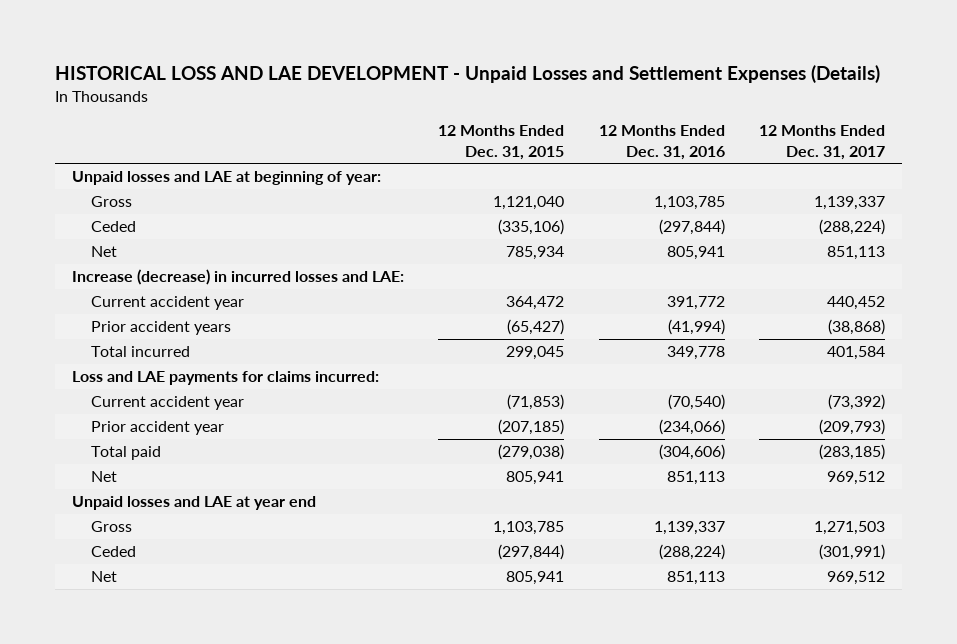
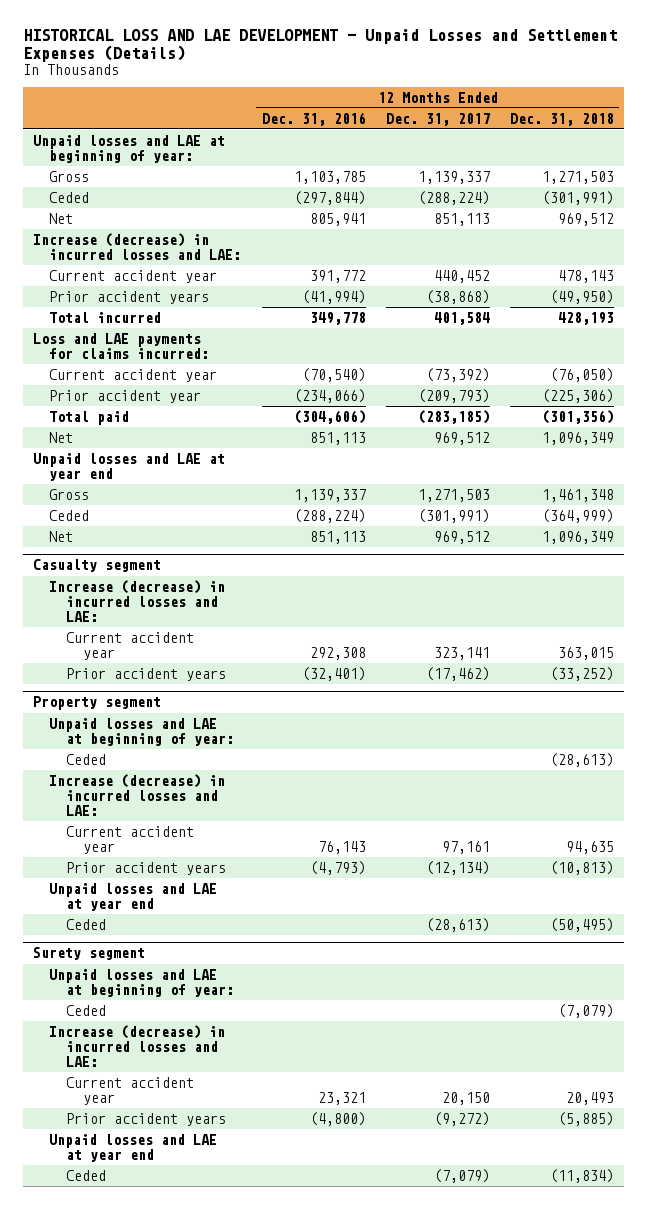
- | 12 Months Ended Dec. 31, 2015 | 12 Months Ended Dec. 31, 2016 | 12 Months Ended Dec. 31, 2017
+ | 12 Months Ended Dec. 31, 2016 | 12 Months Ended Dec. 31, 2017 | 12 Months Ended Dec. 31, 2018
+ Casualty segment
+ Increase (decrease) in incurred losses and LAE:
+ Current accident year | 292,308 | 323,141 | 363,015
+ Prior accident years | (32,401) | (17,462) | (33,252)
+ Property segment
+ Unpaid losses and LAE at beginning of year:
+ Ceded | | | (28,613)
+ Increase (decrease) in incurred losses and LAE:
+ Current accident year | 76,143 | 97,161 | 94,635
+ Prior accident years | (4,793) | (12,134) | (10,813)
+ Unpaid losses and LAE at year end
+ Ceded | | (28,613) | (50,495)
+ Surety segment
+ Unpaid losses and LAE at beginning of year:
+ Ceded | | | (7,079)
+ Increase (decrease) in incurred losses and LAE:
+ Current accident year | 23,321 | 20,150 | 20,493
+ Prior accident years | (4,800) | (9,272) | (5,885)
+ Unpaid losses and LAE at year end
+ Ceded | | (7,079) | (11,834)

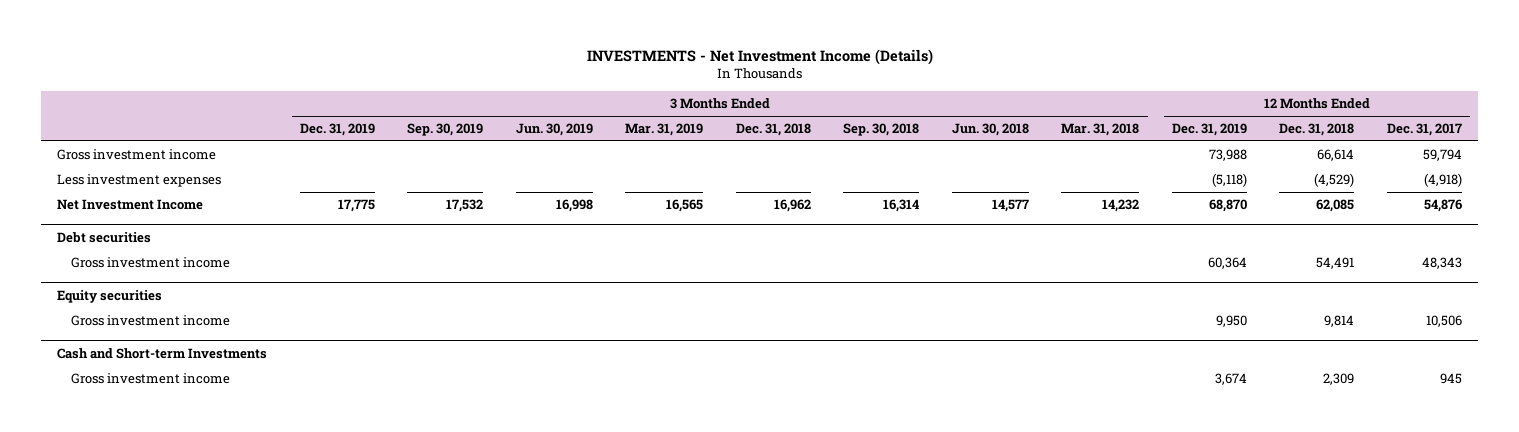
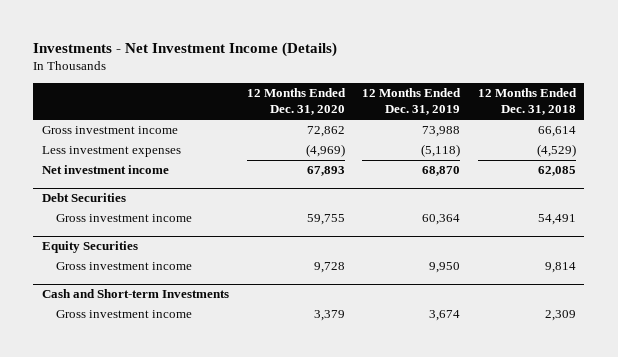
- INVESTMENTS - Net Investment Income (Details)
+ Investments - Net Investment Income (Details)
- | 3 Months Ended Dec. 31, 2019 | 3 Months Ended Sep. 30, 2019 | 3 Months Ended Jun. 30, 2019 | 3 Months Ended Mar. 31, 2019 | 3 Months Ended Dec. 31, 2018 | 3 Months Ended Sep. 30, 2018 | 3 Months Ended Jun. 30, 2018 | 3 Months Ended Mar. 31, 2018 | 12 Months Ended Dec. 31, 2019 | 12 Months Ended Dec. 31, 2018 | 12 Months Ended Dec. 31, 2017
+ | 12 Months Ended Dec. 31, 2020 | 12 Months Ended Dec. 31, 2019 | 12 Months Ended Dec. 31, 2018
- Net Investment Income | 17,775 | 17,532 | 16,998 | 16,565 | 16,962 | 16,314 | 14,577 | 14,232 | 68,870 | 62,085 | 54,876
- Debt securities
+ Net investment income | 67,893 | 68,870 | 62,085
+ Debt Securities
- Equity securities
+ Equity Securities

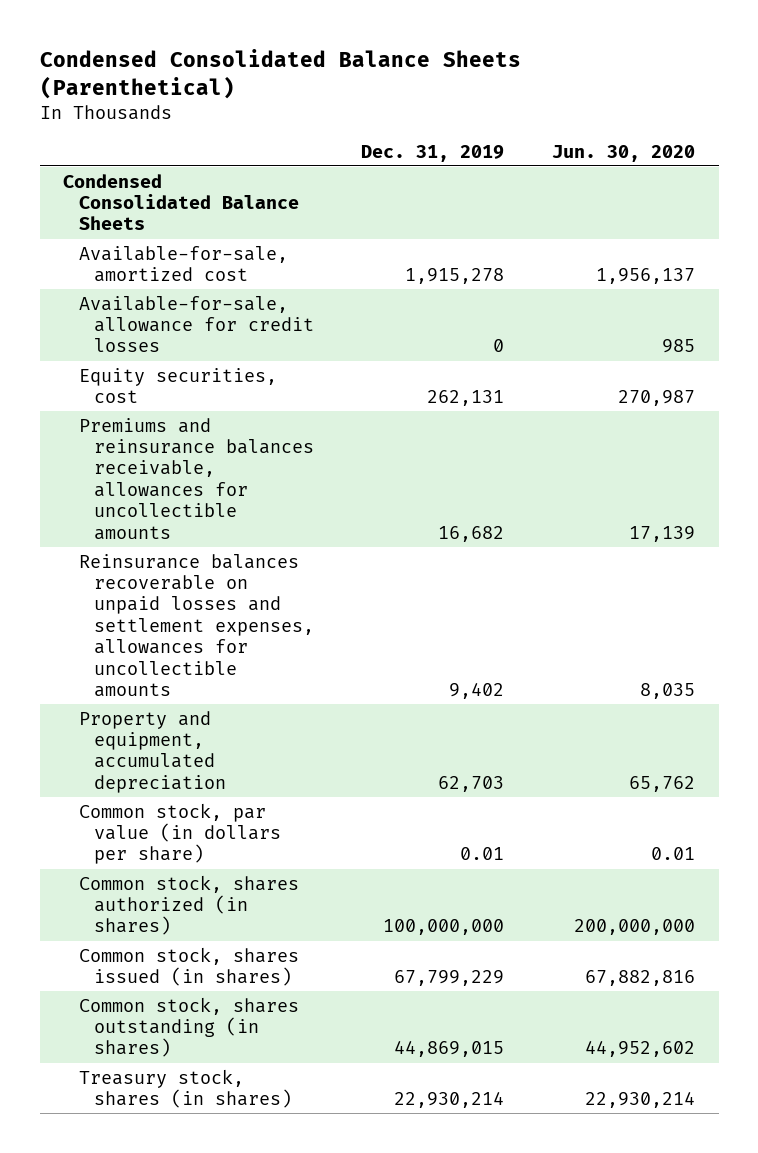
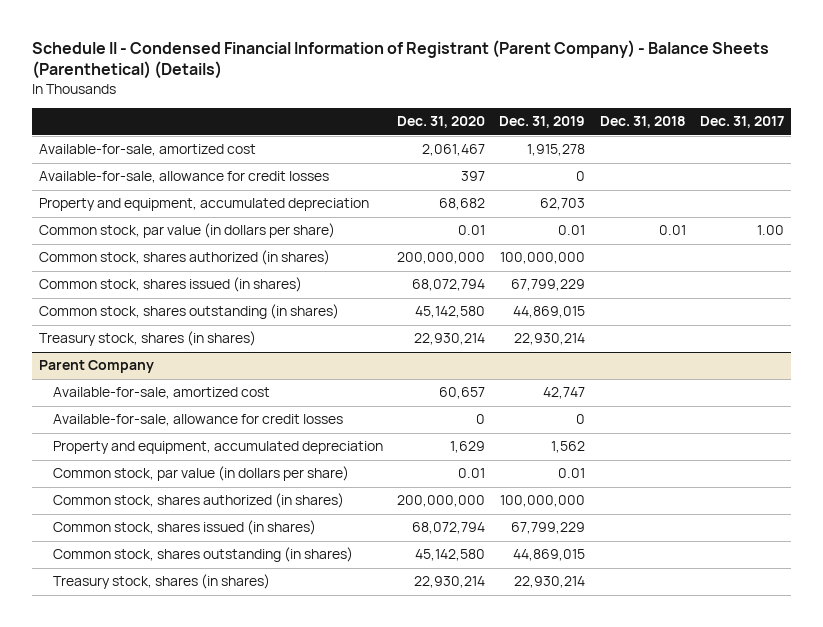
- Condensed Consolidated Balance Sheets (Parenthetical)
+ Schedule II - Condensed Financial Information of Registrant (Parent Company) - Balance Sheets (Parenthetical) (Details)
- | Dec. 31, 2019 | Jun. 30, 2020
+ | Dec. 31, 2020 | Dec. 31, 2019 | Dec. 31, 2018 | Dec. 31, 2017
- Condensed Consolidated Balance Sheets
- Equity securities, cost | 262,131 | 270,987
- Premiums and reinsurance balances receivable, allowances for uncollectible amounts | 16,682 | 17,139
- Reinsurance balances recoverable on unpaid losses and settlement expenses, allowances for uncollectible amounts | 9,402 | 8,035
+ Parent Company
+ Available-for-sale, amortized cost | 60,657 | 42,747 | |
+ Available-for-sale, allowance for credit losses | 0 | 0 | |
+ Property and equipment, accumulated depreciation | 1,629 | 1,562 | |
+ Common stock, par value (in dollars per share) | 0.01 | 0.01 | |
+ Common stock, shares authorized (in shares) | 200,000,000 | 100,000,000 | |
+ Common stock, shares issued (in shares) | 68,072,794 | 67,799,229 | |
+ Common stock, shares outstanding (in shares) | 45,142,580 | 44,869,015 | |
+ Treasury stock, shares (in shares) | 22,930,214 | 22,930,214 | |

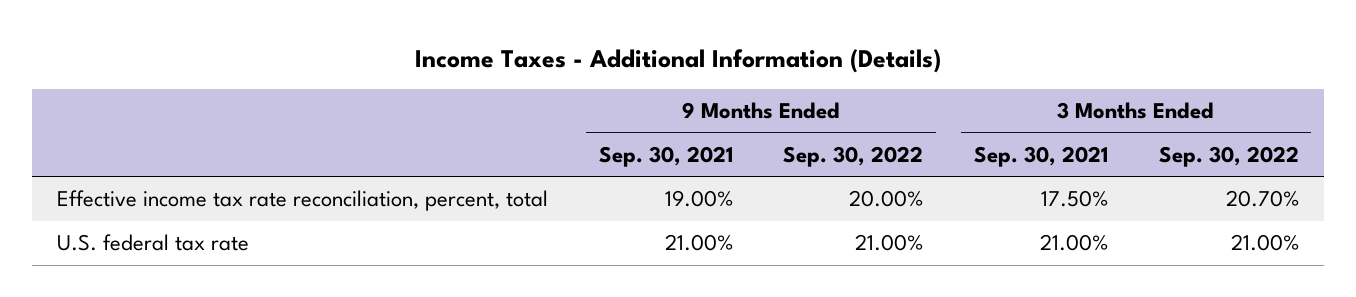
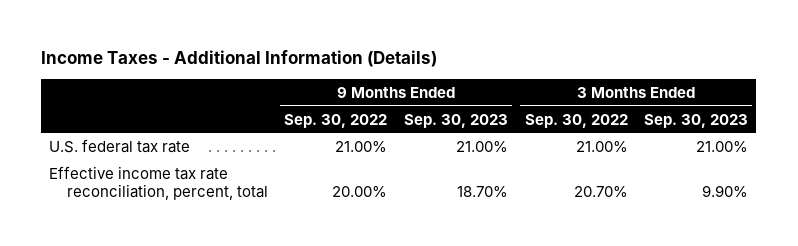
- | 9 Months Ended Sep. 30, 2021 | 9 Months Ended Sep. 30, 2022 | 3 Months Ended Sep. 30, 2021 | 3 Months Ended Sep. 30, 2022
+ | 9 Months Ended Sep. 30, 2022 | 9 Months Ended Sep. 30, 2023 | 3 Months Ended Sep. 30, 2022 | 3 Months Ended Sep. 30, 2023
moved down: Effective income tax rate reconciliation, percent, total | 20.00% | 18.70% | 20.70% | 9.90%

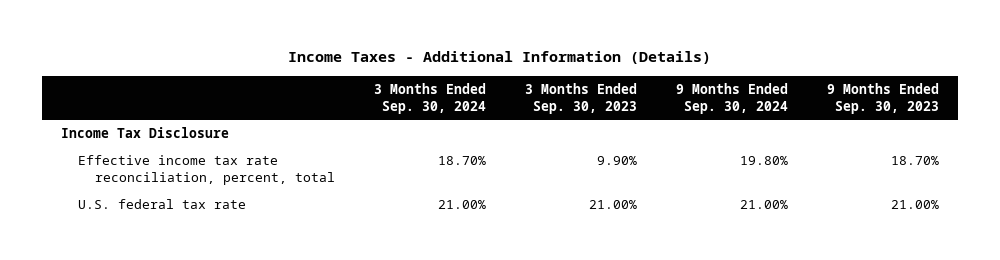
- | 9 Months Ended Sep. 30, 2022 | 9 Months Ended Sep. 30, 2023 | 3 Months Ended Sep. 30, 2022 | 3 Months Ended Sep. 30, 2023
+ | 3 Months Ended Sep. 30, 2024 | 3 Months Ended Sep. 30, 2023 | 9 Months Ended Sep. 30, 2024 | 9 Months Ended Sep. 30, 2023
+ Income Tax Disclosure
moved down: U.S. federal tax rate | 21.00% | 21.00% | 21.00% | 21.00%

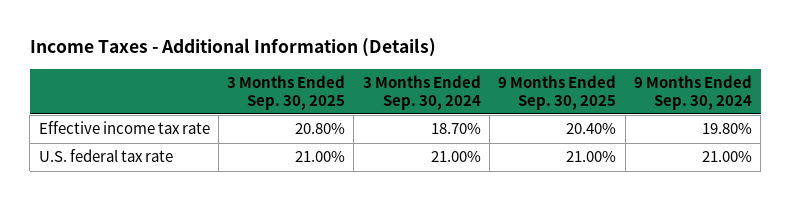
- | 3 Months Ended Sep. 30, 2024 | 3 Months Ended Sep. 30, 2023 | 9 Months Ended Sep. 30, 2024 | 9 Months Ended Sep. 30, 2023
+ | 3 Months Ended Sep. 30, 2025 | 3 Months Ended Sep. 30, 2024 | 9 Months Ended Sep. 30, 2025 | 9 Months Ended Sep. 30, 2024
- Income Tax Disclosure
- Effective income tax rate reconciliation, percent, total | 18.70% | 9.90% | 19.80% | 18.70%
+ Effective income tax rate | 20.80% | 18.70% | 20.40% | 19.80%

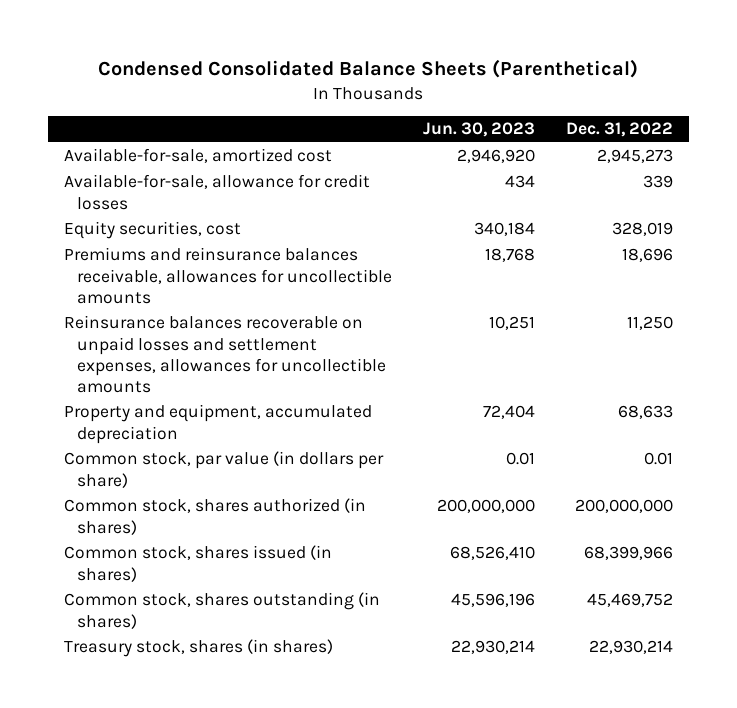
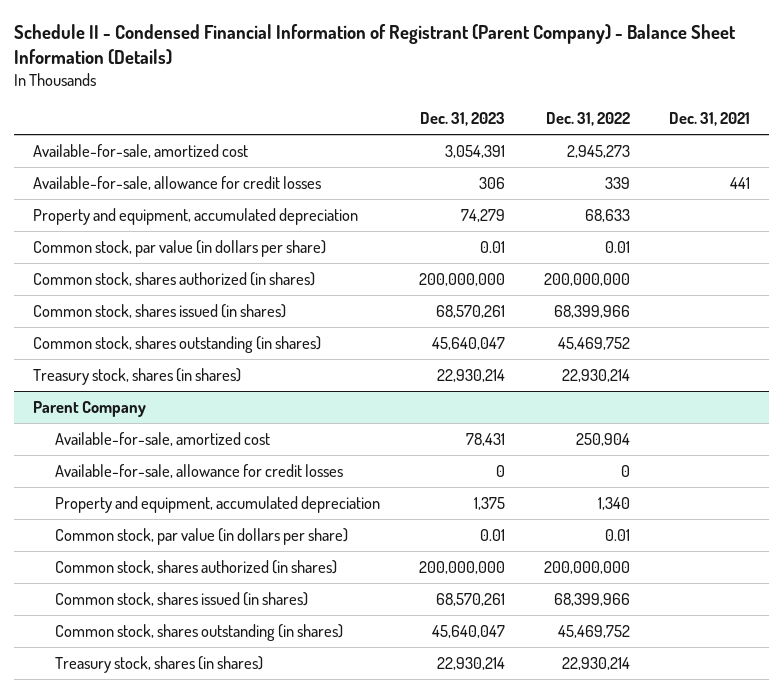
- Condensed Consolidated Balance Sheets (Parenthetical)
+ Schedule II - Condensed Financial Information of Registrant (Parent Company) - Balance Sheet Information (Details)
- | Jun. 30, 2023 | Dec. 31, 2022
+ | Dec. 31, 2023 | Dec. 31, 2022 | Dec. 31, 2021
- Equity securities, cost | 340,184 | 328,019
- Premiums and reinsurance balances receivable, allowances for uncollectible amounts | 18,768 | 18,696
- Reinsurance balances recoverable on unpaid losses and settlement expenses, allowances for uncollectible amounts | 10,251 | 11,250
+ Parent Company
+ Available-for-sale, amortized cost | 78,431 | 250,904 |
+ Available-for-sale, allowance for credit losses | 0 | 0 |
+ Property and equipment, accumulated depreciation | 1,375 | 1,340 |
+ Common stock, par value (in dollars per share) | 0.01 | 0.01 |
+ Common stock, shares authorized (in shares) | 200,000,000 | 200,000,000 |
+ Common stock, shares issued (in shares) | 68,570,261 | 68,399,966 |
+ Common stock, shares outstanding (in shares) | 45,640,047 | 45,469,752 |
+ Treasury stock, shares (in shares) | 22,930,214 | 22,930,214 |

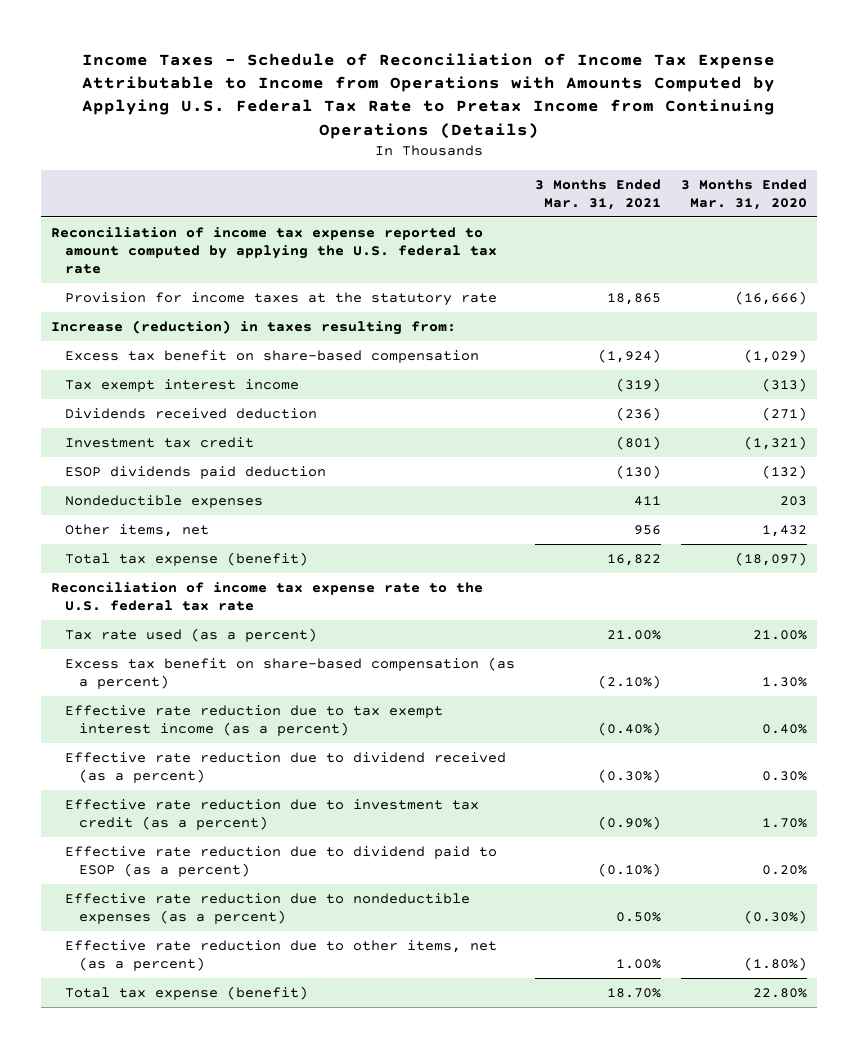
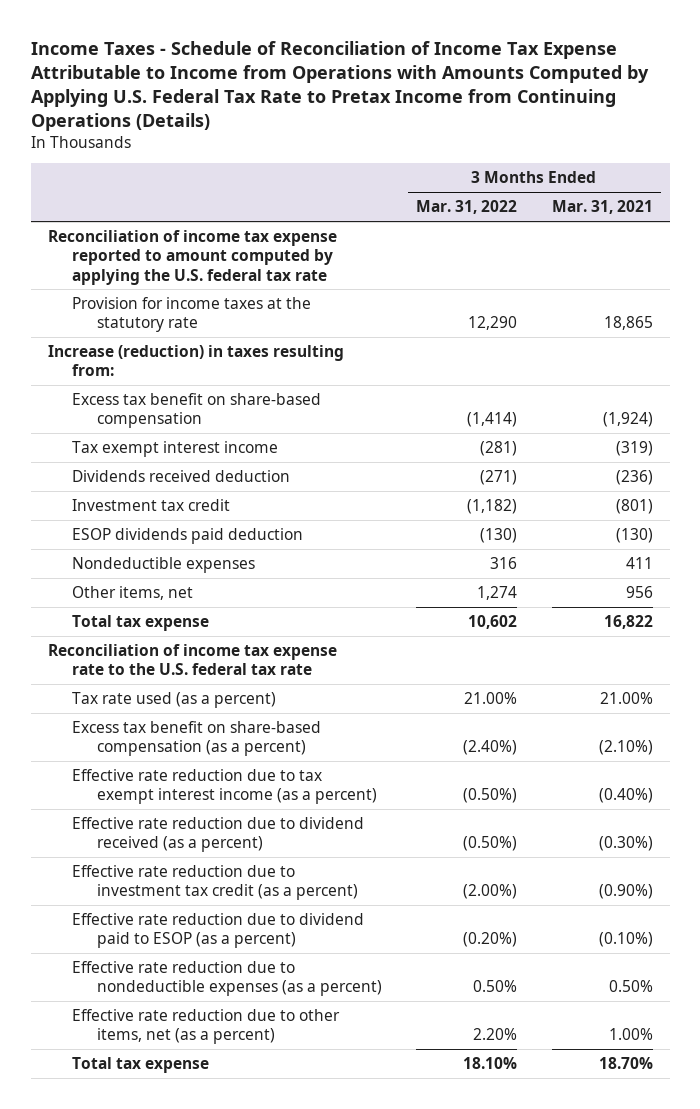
- | 3 Months Ended Mar. 31, 2021 | 3 Months Ended Mar. 31, 2020
+ | 3 Months Ended Mar. 31, 2022 | 3 Months Ended Mar. 31, 2021
- Total tax expense (benefit) | 16,822 | (18,097)
+ Total tax expense | 10,602 | 16,822
- Total tax expense (benefit) | 18.70% | 22.80%
+ Total tax expense | 18.10% | 18.70%

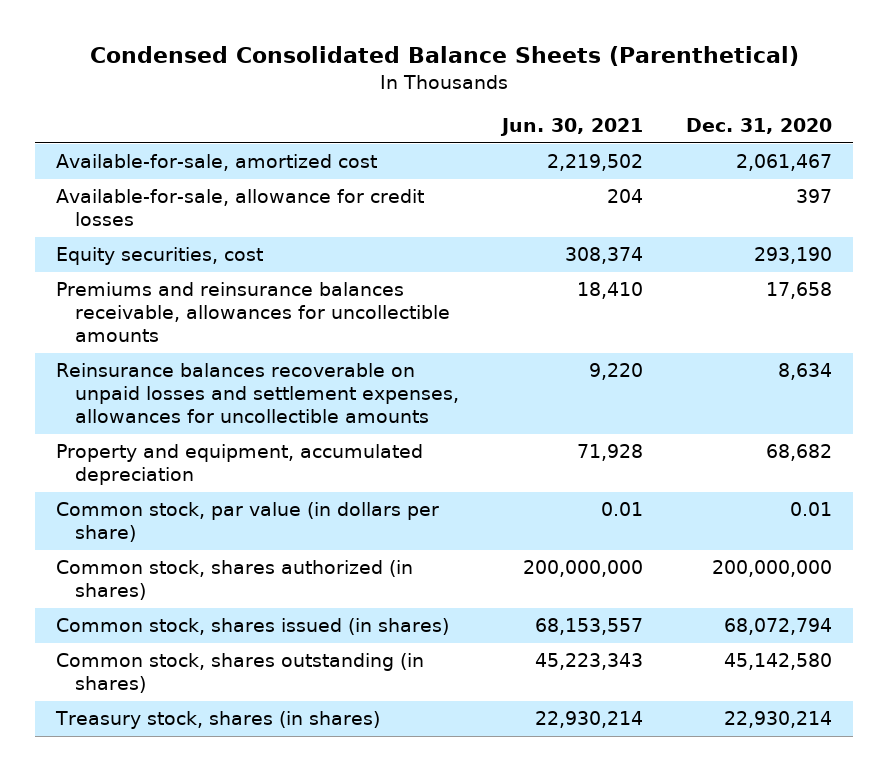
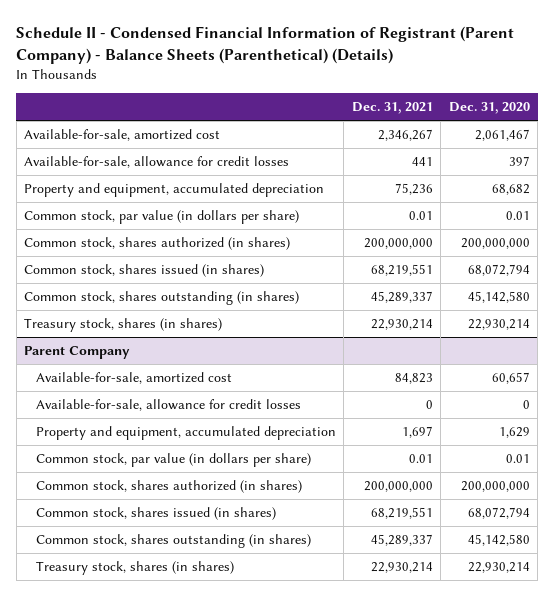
- Condensed Consolidated Balance Sheets (Parenthetical)
+ Schedule II - Condensed Financial Information of Registrant (Parent Company) - Balance Sheets (Parenthetical) (Details)
- | Jun. 30, 2021 | Dec. 31, 2020
+ | Dec. 31, 2021 | Dec. 31, 2020
- Equity securities, cost | 308,374 | 293,190
- Premiums and reinsurance balances receivable, allowances for uncollectible amounts | 18,410 | 17,658
- Reinsurance balances recoverable on unpaid losses and settlement expenses, allowances for uncollectible amounts | 9,220 | 8,634
+ Parent Company
+ Available-for-sale, amortized cost | 84,823 | 60,657
+ Available-for-sale, allowance for credit losses | 0 | 0
+ Property and equipment, accumulated depreciation | 1,697 | 1,629
+ Common stock, par value (in dollars per share) | 0.01 | 0.01
+ Common stock, shares authorized (in shares) | 200,000,000 | 200,000,000
+ Common stock, shares issued (in shares) | 68,219,551 | 68,072,794
+ Common stock, shares outstanding (in shares) | 45,289,337 | 45,142,580
+ Treasury stock, shares (in shares) | 22,930,214 | 22,930,214

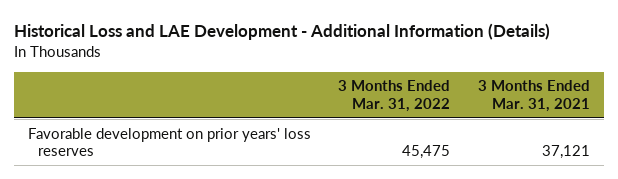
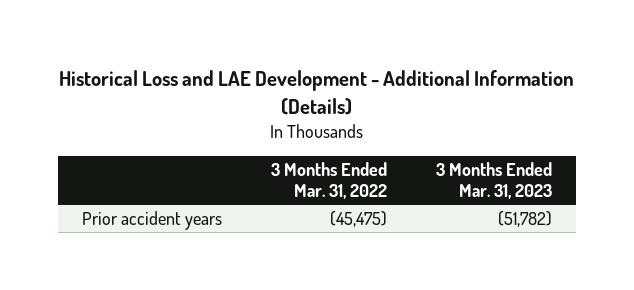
- | 3 Months Ended Mar. 31, 2022 | 3 Months Ended Mar. 31, 2021
+ | 3 Months Ended Mar. 31, 2022 | 3 Months Ended Mar. 31, 2023
- Favorable development on prior years' loss reserves | 45,475 | 37,121
+ Prior accident years | (45,475) | (51,782)

